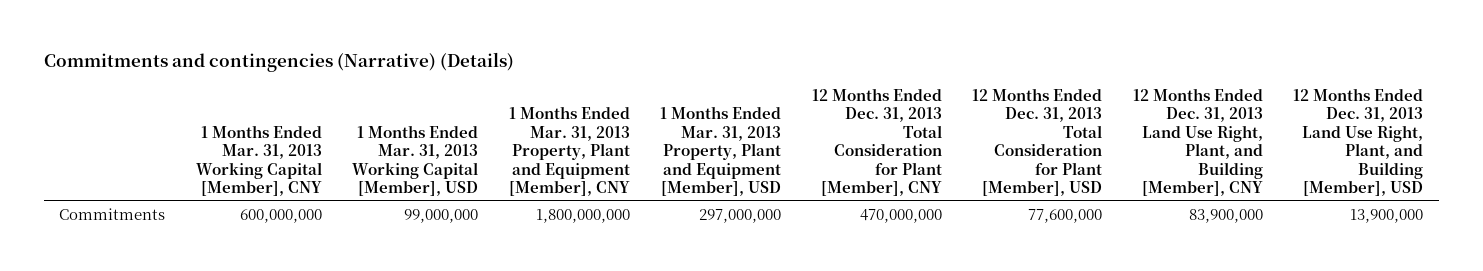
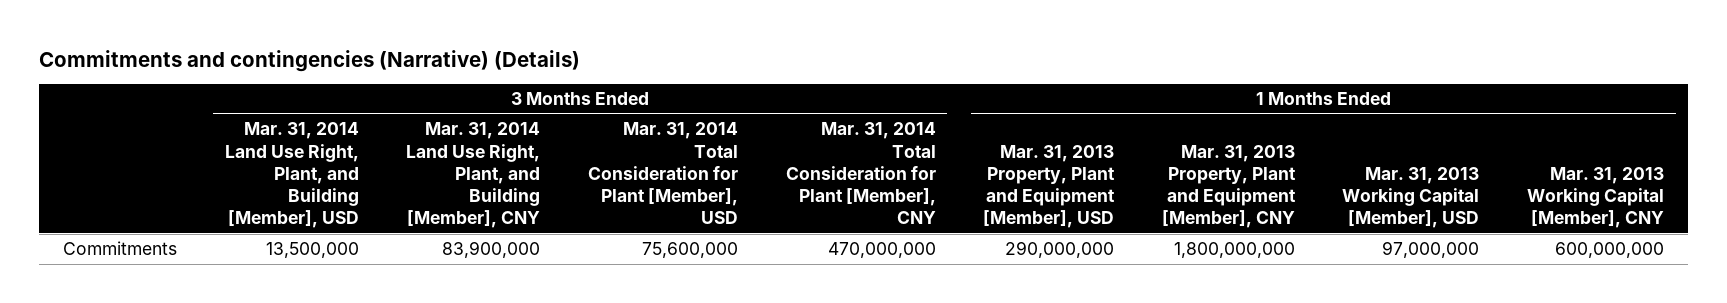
- | 1 Months Ended Mar. 31, 2013 Working Capital [Member], CNY | 1 Months Ended Mar. 31, 2013 Working Capital [Member], USD | 1 Months Ended Mar. 31, 2013 Property, Plant and Equipment [Member], CNY | 1 Months Ended Mar. 31, 2013 Property, Plant and Equipment [Member], USD | 12 Months Ended Dec. 31, 2013 Total Consideration for Plant [Member], CNY | 12 Months Ended Dec. 31, 2013 Total Consideration for Plant [Member], USD | 12 Months Ended Dec. 31, 2013 Land Use Right, Plant, and Building [Member], CNY | 12 Months Ended Dec. 31, 2013 Land Use Right, Plant, and Building [Member], USD
+ | 3 Months Ended Mar. 31, 2014 Land Use Right, Plant, and Building [Member], USD | 3 Months Ended Mar. 31, 2014 Land Use Right, Plant, and Building [Member], CNY | 3 Months Ended Mar. 31, 2014 Total Consideration for Plant [Member], USD | 3 Months Ended Mar. 31, 2014 Total Consideration for Plant [Member], CNY | 1 Months Ended Mar. 31, 2013 Property, Plant and Equipment [Member], USD | 1 Months Ended Mar. 31, 2013 Property, Plant and Equipment [Member], CNY | 1 Months Ended Mar. 31, 2013 Working Capital [Member], USD | 1 Months Ended Mar. 31, 2013 Working Capital [Member], CNY
- Commitments | 600,000,000 | 99,000,000 | 1,800,000,000 | 297,000,000 | 470,000,000 | 77,600,000 | 83,900,000 | 13,900,000
+ Commitments | 13,500,000 | 83,900,000 | 75,600,000 | 470,000,000 | 290,000,000 | 1,800,000,000 | 97,000,000 | 600,000,000

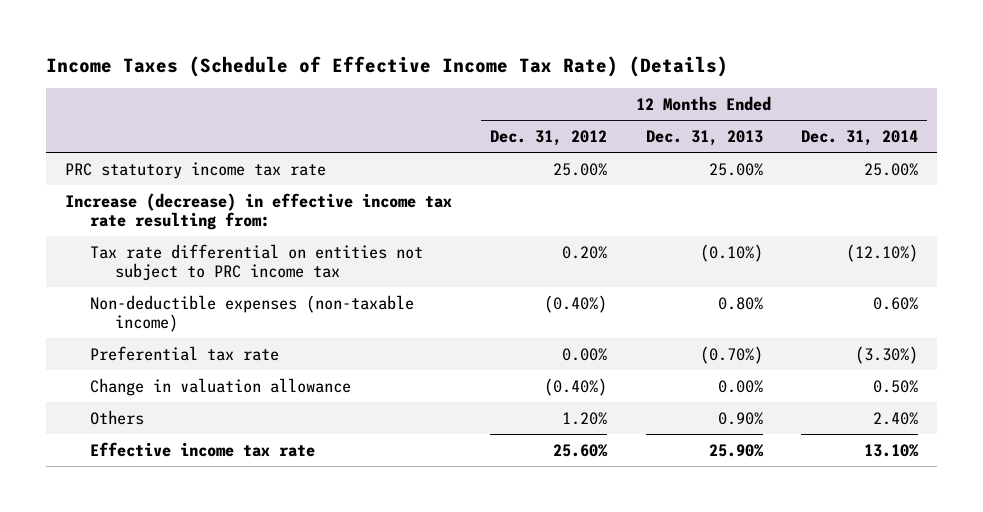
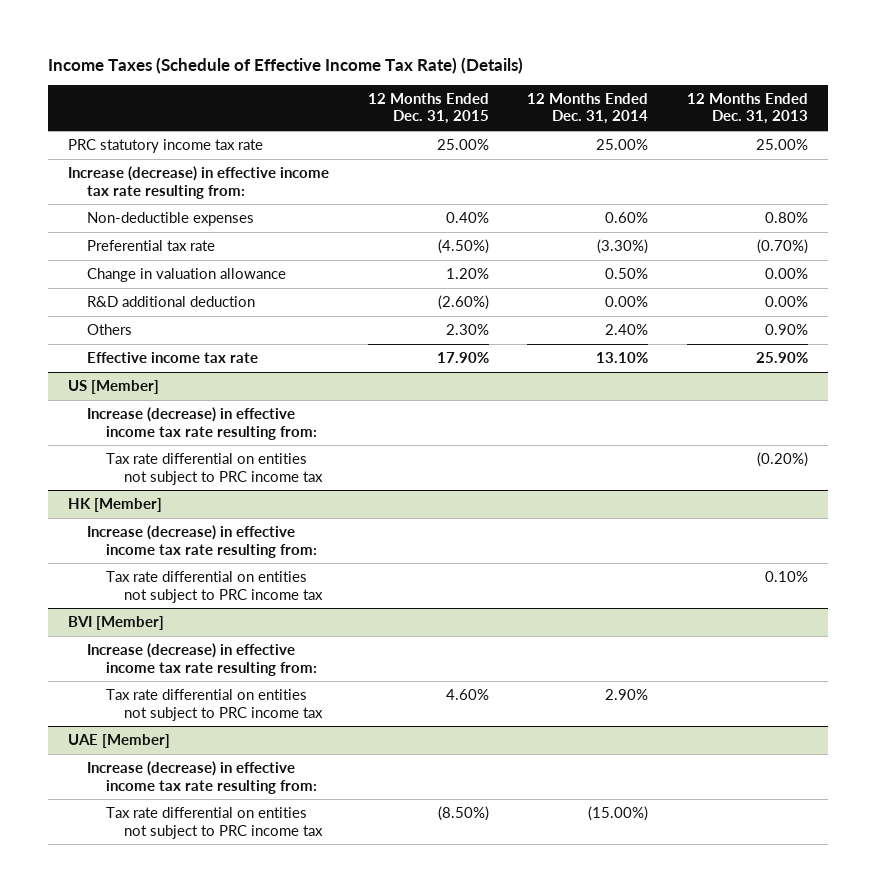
- | 12 Months Ended Dec. 31, 2012 | 12 Months Ended Dec. 31, 2013 | 12 Months Ended Dec. 31, 2014
+ | 12 Months Ended Dec. 31, 2015 | 12 Months Ended Dec. 31, 2014 | 12 Months Ended Dec. 31, 2013
- Tax rate differential on entities not subject to PRC income tax | 0.20% | (0.10%) | (12.10%)
- Non-deductible expenses (non-taxable income) | (0.40%) | 0.80% | 0.60%
+ Non-deductible expenses | 0.40% | 0.60% | 0.80%
+ R&D additional deduction | (2.60%) | 0.00% | 0.00%
+ US [Member]
+ Increase (decrease) in effective income tax rate resulting from:
+ Tax rate differential on entities not subject to PRC income tax | | | (0.20%)
+ HK [Member]
+ Increase (decrease) in effective income tax rate resulting from:
+ Tax rate differential on entities not subject to PRC income tax | | | 0.10%
+ BVI [Member]
+ Increase (decrease) in effective income tax rate resulting from:
+ Tax rate differential on entities not subject to PRC income tax | 4.60% | 2.90% |
+ UAE [Member]
+ Increase (decrease) in effective income tax rate resulting from:
+ Tax rate differential on entities not subject to PRC income tax | (8.50%) | (15.00%) |

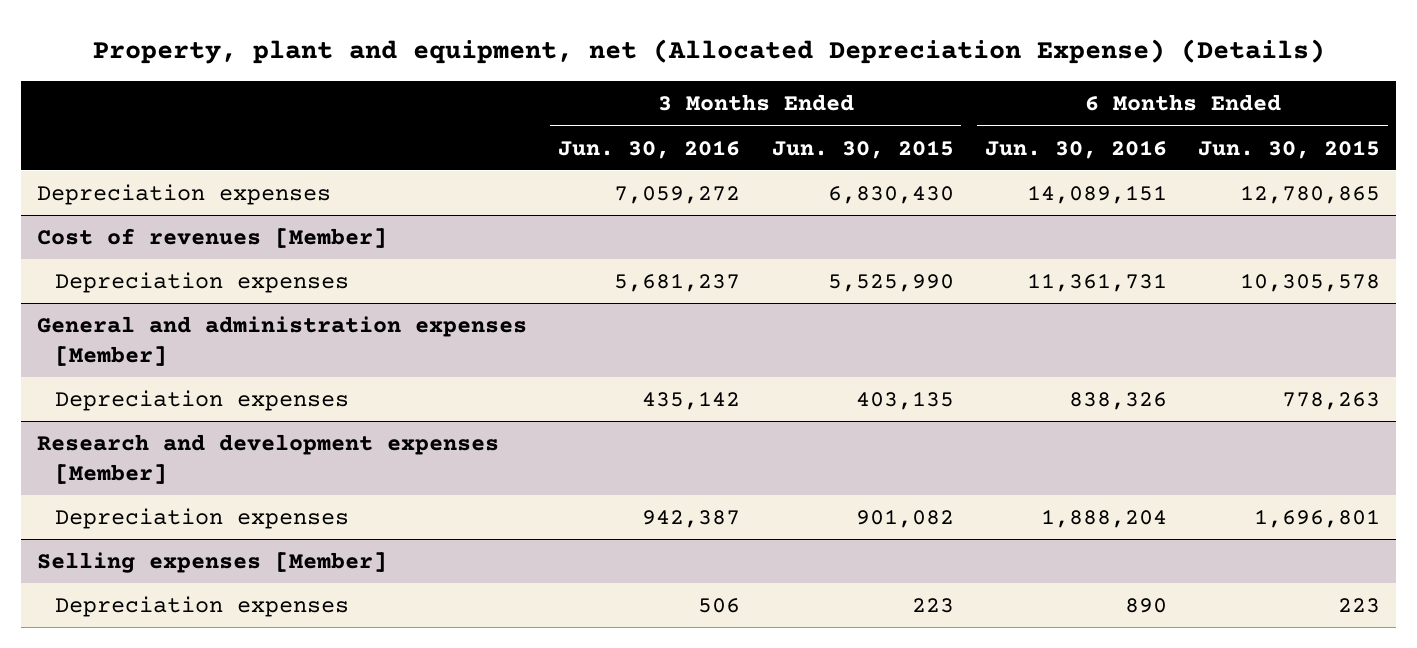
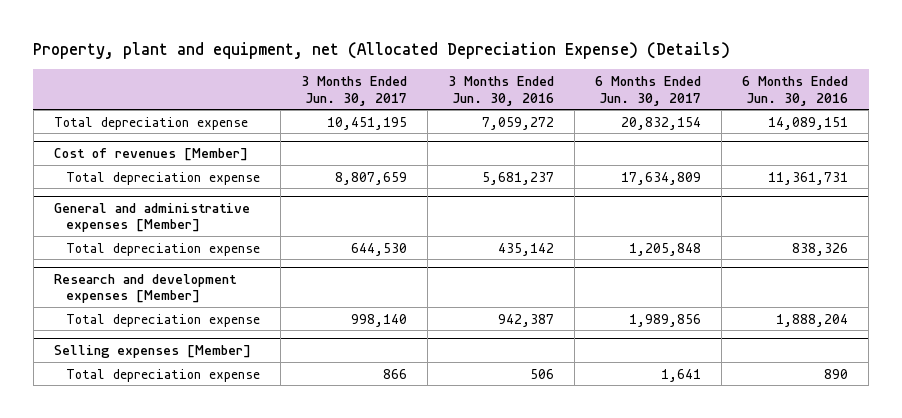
- | 3 Months Ended Jun. 30, 2016 | 3 Months Ended Jun. 30, 2015 | 6 Months Ended Jun. 30, 2016 | 6 Months Ended Jun. 30, 2015
+ | 3 Months Ended Jun. 30, 2017 | 3 Months Ended Jun. 30, 2016 | 6 Months Ended Jun. 30, 2017 | 6 Months Ended Jun. 30, 2016
- Depreciation expenses | 7,059,272 | 6,830,430 | 14,089,151 | 12,780,865
+ Total depreciation expense | 10,451,195 | 7,059,272 | 20,832,154 | 14,089,151
@ Cost of revenues [Member]
- Depreciation expenses | 5,681,237 | 5,525,990 | 11,361,731 | 10,305,578
- General and administration expenses [Member]
- Depreciation expenses | 435,142 | 403,135 | 838,326 | 778,263
@ Cost of revenues [Member]
+ Total depreciation expense | 8,807,659 | 5,681,237 | 17,634,809 | 11,361,731
+ General and administrative expenses [Member]
+ Total depreciation expense | 644,530 | 435,142 | 1,205,848 | 838,326
@ Research and development expenses [Member]
- Depreciation expenses | 942,387 | 901,082 | 1,888,204 | 1,696,801
+ Total depreciation expense | 998,140 | 942,387 | 1,989,856 | 1,888,204
@ Selling expenses [Member]
- Depreciation expenses | 506 | 223 | 890 | 223
+ Total depreciation expense | 866 | 506 | 1,641 | 890

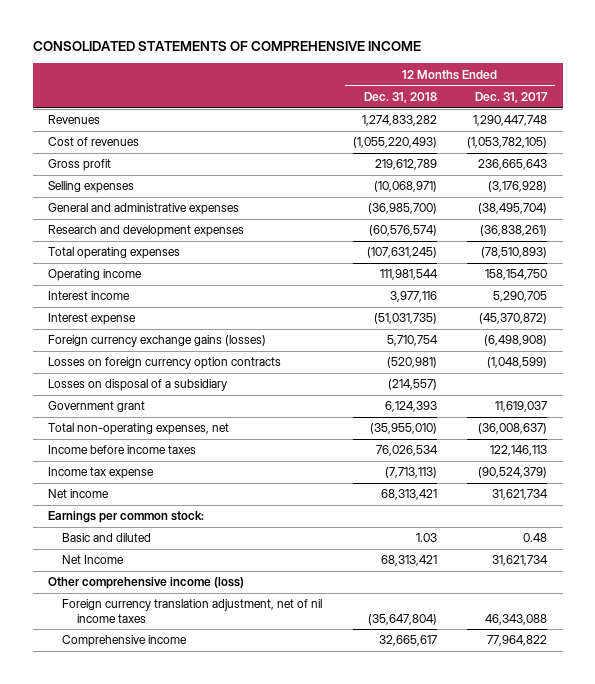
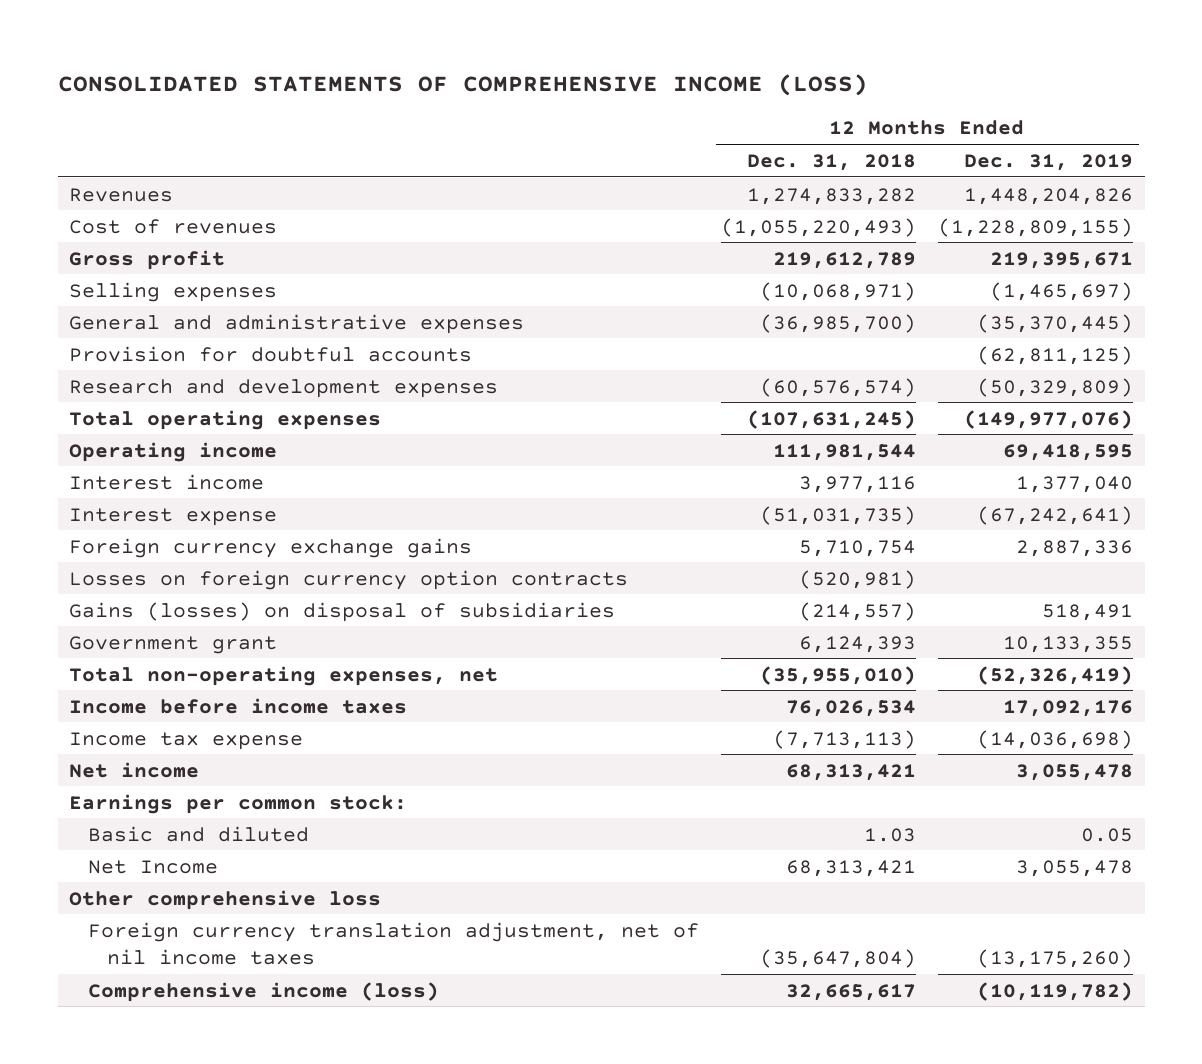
- CONSOLIDATED STATEMENTS OF COMPREHENSIVE INCOME
+ CONSOLIDATED STATEMENTS OF COMPREHENSIVE INCOME (LOSS)
- | 12 Months Ended Dec. 31, 2018 | 12 Months Ended Dec. 31, 2017
+ | 12 Months Ended Dec. 31, 2018 | 12 Months Ended Dec. 31, 2019
+ Provision for doubtful accounts | | (62,811,125)
- Foreign currency exchange gains (losses) | 5,710,754 | (6,498,908)
+ Foreign currency exchange gains | 5,710,754 | 2,887,336
- Losses on disposal of a subsidiary | (214,557) |
+ Gains (losses) on disposal of subsidiaries | (214,557) | 518,491
- Other comprehensive income (loss)
+ Other comprehensive loss
- Comprehensive income | 32,665,617 | 77,964,822
+ Comprehensive income (loss) | 32,665,617 | (10,119,782)

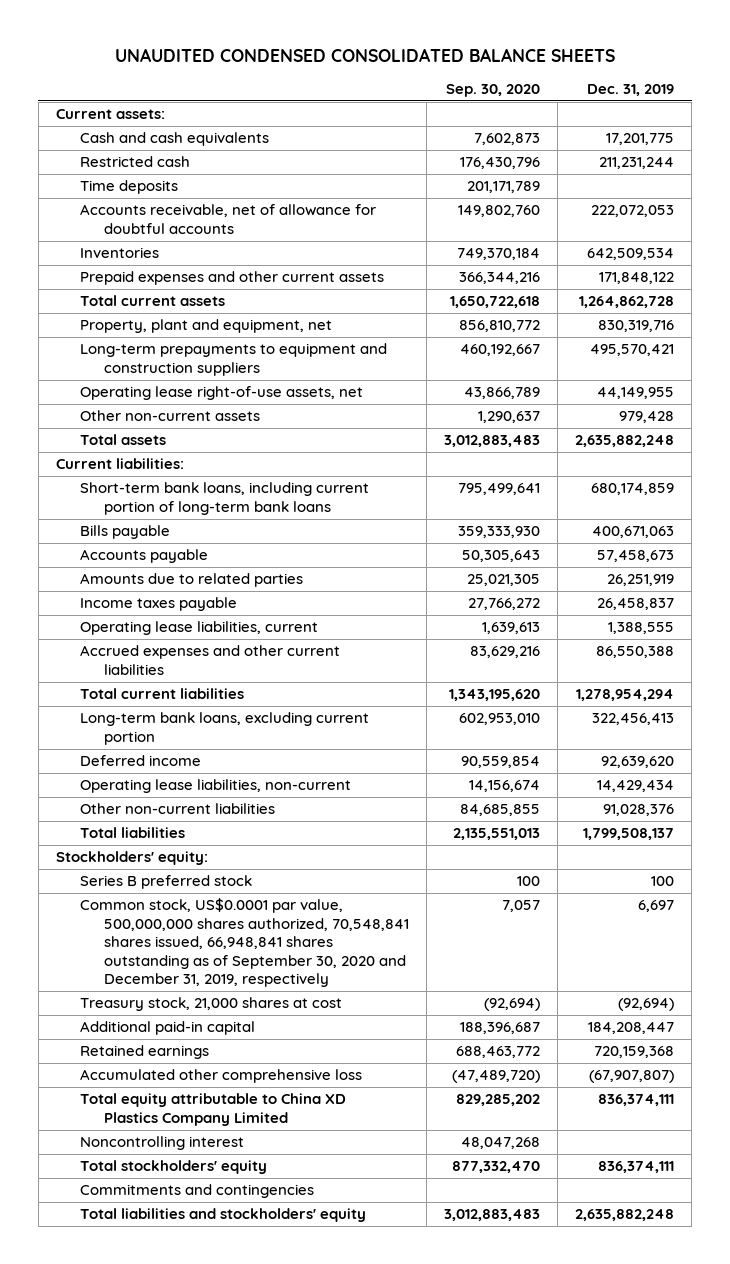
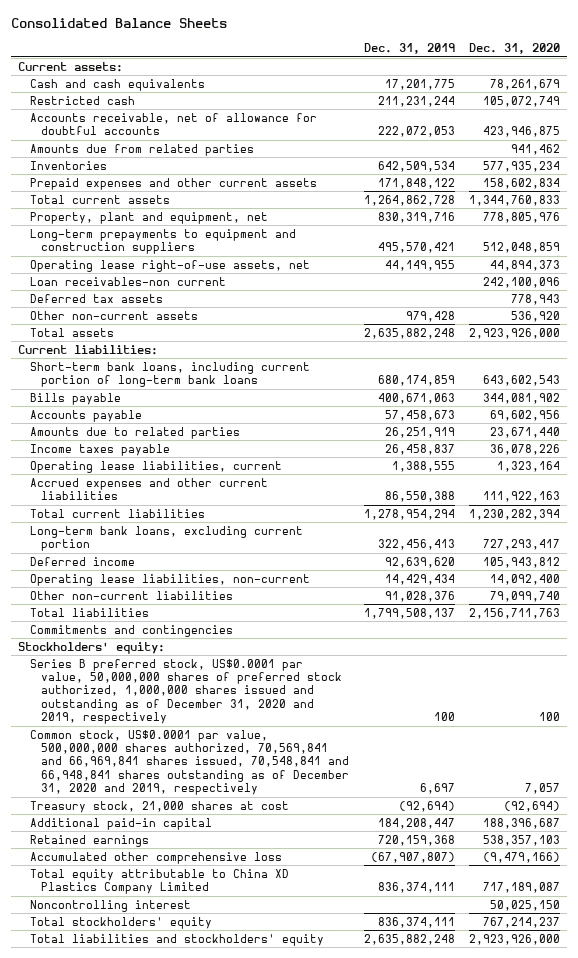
- UNAUDITED CONDENSED CONSOLIDATED BALANCE SHEETS
+ Consolidated Balance Sheets
- | Sep. 30, 2020 | Dec. 31, 2019
+ | Dec. 31, 2019 | Dec. 31, 2020
- Time deposits | 201,171,789 |
+ Amounts due from related parties | | 941,462
+ Loan receivables-non current | | 242,100,096
+ Deferred tax assets | | 778,943
moved up: Commitments and contingencies
- Series B preferred stock | 100 | 100
- Common stock, US$0.0001 par value, 500,000,000 shares authorized, 70,548,841 shares issued, 66,948,841 shares outstanding as of September 30, 2020 and December 31, 2019, respectively | 7,057 | 6,697
+ Series B preferred stock, US$0.0001 par value, 50,000,000 shares of preferred stock authorized, 1,000,000 shares issued and outstanding as of December 31, 2020 and 2019, respectively | 100 | 100
+ Common stock, US$0.0001 par value, 500,000,000 shares authorized, 70,569,841 and 66,969,841 shares issued, 70,548,841 and 66,948,841 shares outstanding as of December 31, 2020 and 2019, respectively | 6,697 | 7,057

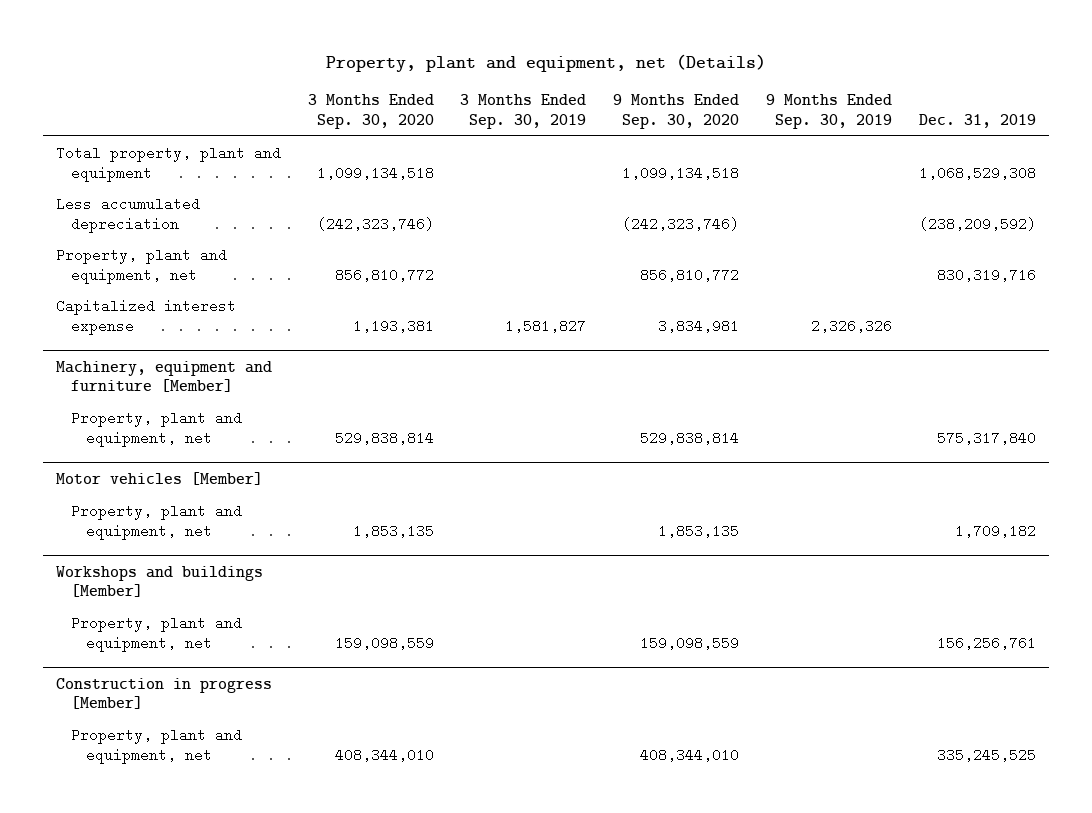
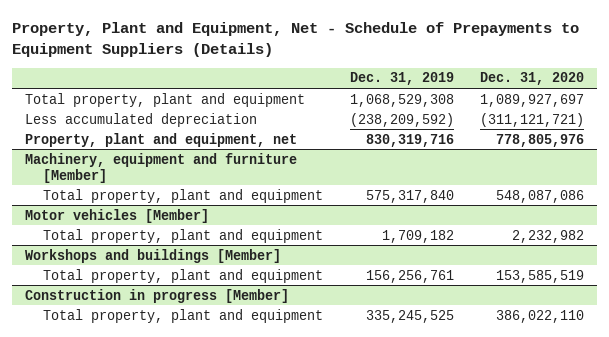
- Property, plant and equipment, net (Details)
+ Property, Plant and Equipment, Net - Schedule of Prepayments to Equipment Suppliers (Details)
- | 3 Months Ended Sep. 30, 2020 | 3 Months Ended Sep. 30, 2019 | 9 Months Ended Sep. 30, 2020 | 9 Months Ended Sep. 30, 2019 | Dec. 31, 2019
+ | Dec. 31, 2019 | Dec. 31, 2020
- Capitalized interest expense | 1,193,381 | 1,581,827 | 3,834,981 | 2,326,326 |
@ Machinery, equipment and furniture [Member]
- Property, plant and equipment, net | 529,838,814 | | 529,838,814 | | 575,317,840
+ Total property, plant and equipment | 575,317,840 | 548,087,086
@ Motor vehicles [Member]
- Property, plant and equipment, net | 1,853,135 | | 1,853,135 | | 1,709,182
+ Total property, plant and equipment | 1,709,182 | 2,232,982
@ Workshops and buildings [Member]
- Property, plant and equipment, net | 159,098,559 | | 159,098,559 | | 156,256,761
+ Total property, plant and equipment | 156,256,761 | 153,585,519
@ Construction in progress [Member]
- Property, plant and equipment, net | 408,344,010 | | 408,344,010 | | 335,245,525
+ Total property, plant and equipment | 335,245,525 | 386,022,110

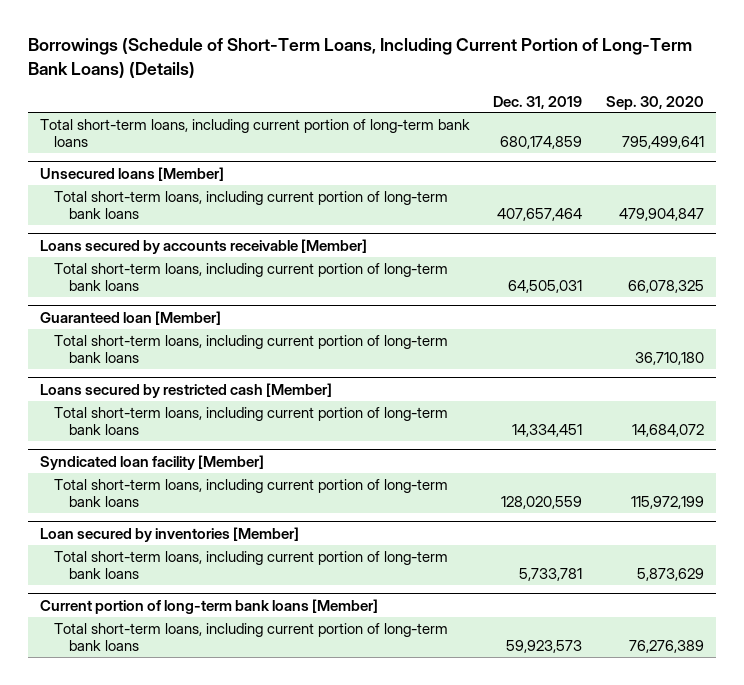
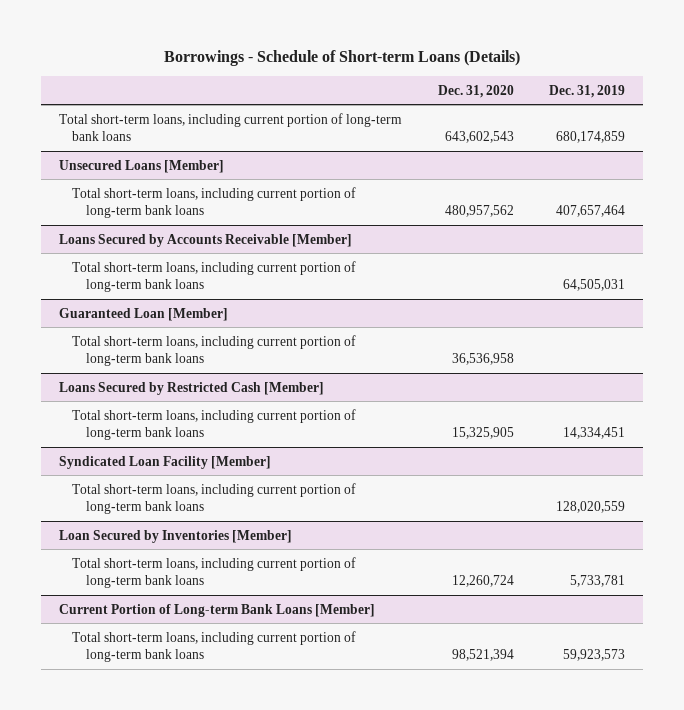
- Borrowings (Schedule of Short-Term Loans, Including Current Portion of Long-Term Bank Loans) (Details)
+ Borrowings - Schedule of Short-term Loans (Details)
- | Dec. 31, 2019 | Sep. 30, 2020
+ | Dec. 31, 2020 | Dec. 31, 2019
- Unsecured loans [Member]
+ Unsecured Loans [Member]
- Loans secured by accounts receivable [Member]
+ Loans Secured by Accounts Receivable [Member]
- Guaranteed loan [Member]
+ Guaranteed Loan [Member]
- Loans secured by restricted cash [Member]
+ Loans Secured by Restricted Cash [Member]
- Syndicated loan facility [Member]
+ Syndicated Loan Facility [Member]
- Loan secured by inventories [Member]
+ Loan Secured by Inventories [Member]
- Current portion of long-term bank loans [Member]
+ Current Portion of Long-term Bank Loans [Member]

